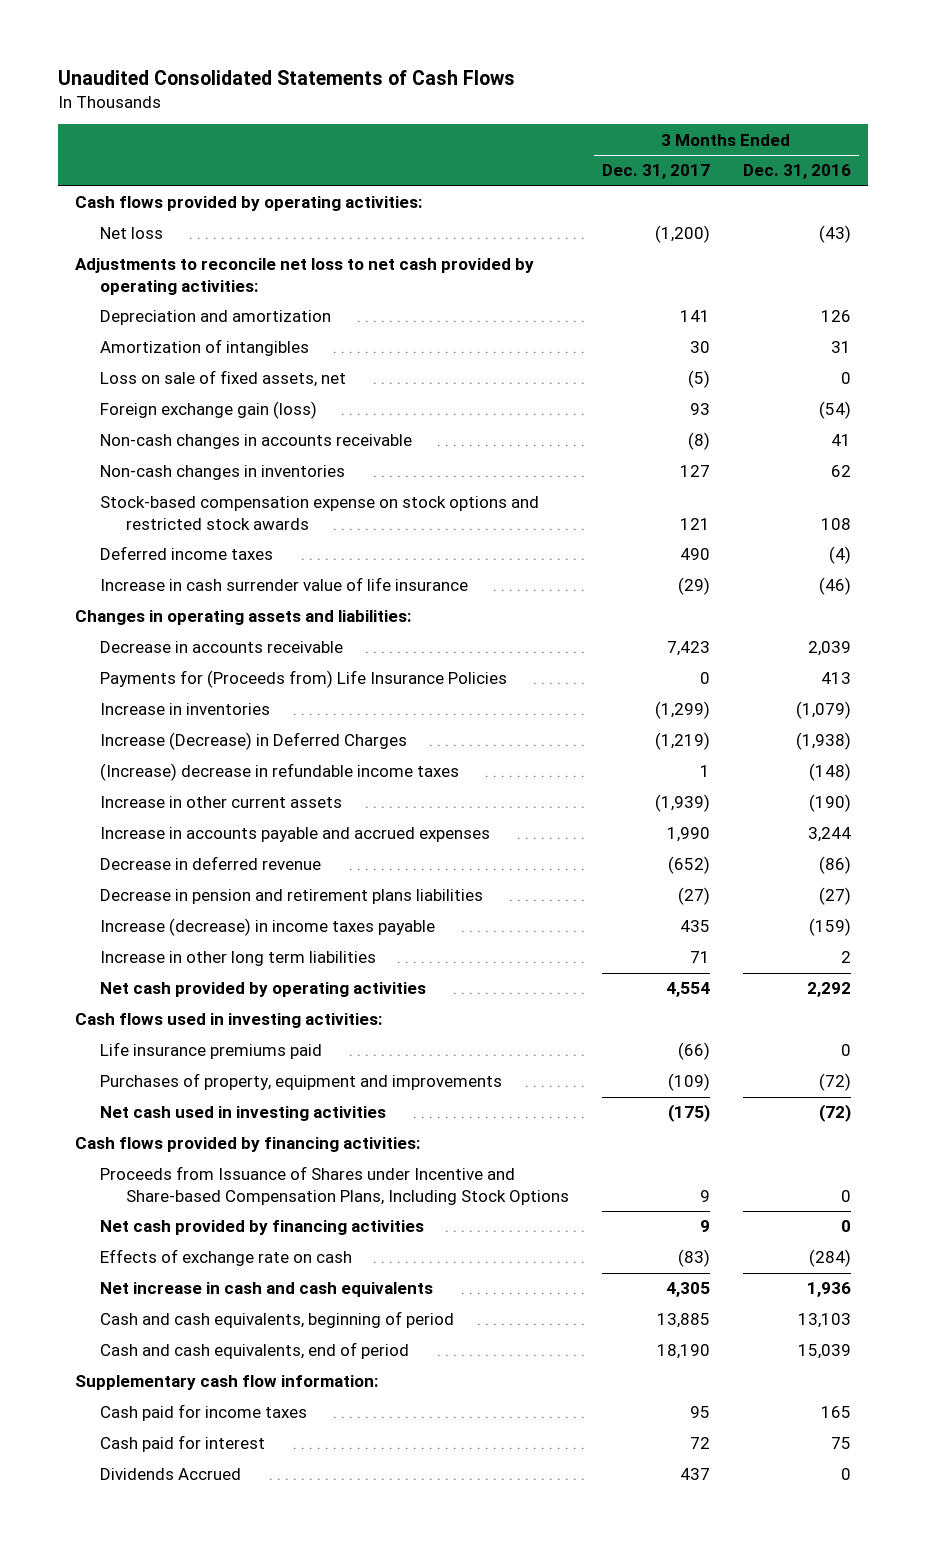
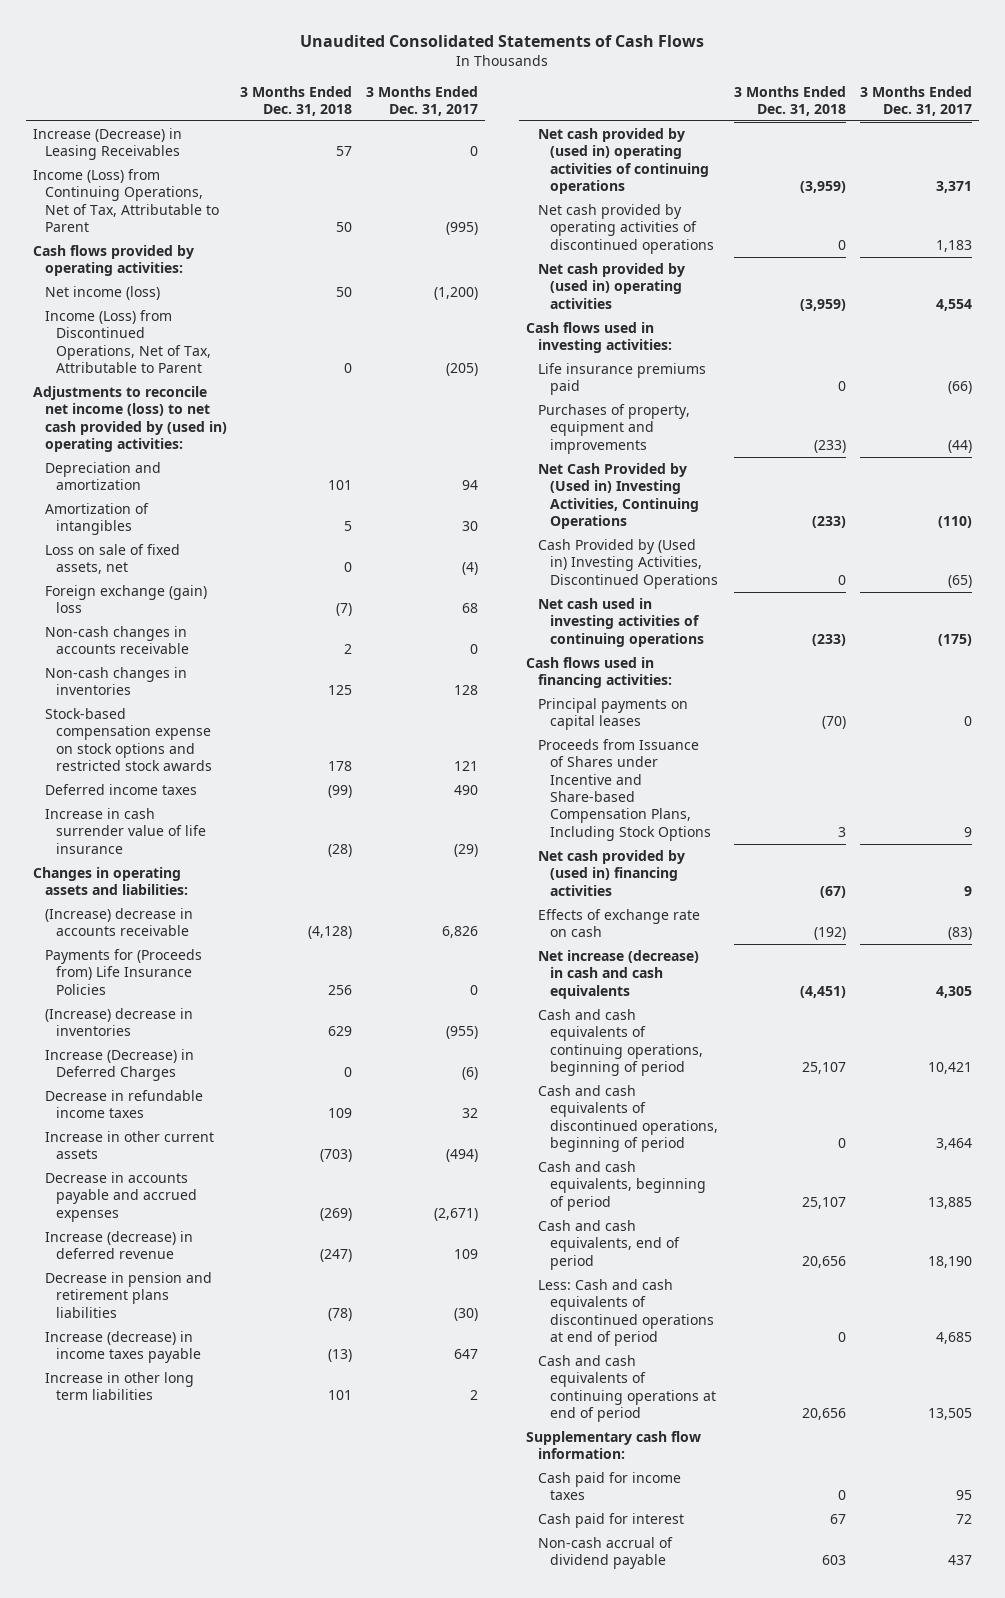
- | 3 Months Ended Dec. 31, 2017 | 3 Months Ended Dec. 31, 2016
+ | 3 Months Ended Dec. 31, 2018 | 3 Months Ended Dec. 31, 2017
+ Increase (Decrease) in Leasing Receivables | 57 | 0
+ Income (Loss) from Continuing Operations, Net of Tax, Attributable to Parent | 50 | (995)
- Net loss | (1,200) | (43)
- Adjustments to reconcile net loss to net cash provided by operating activities:
- Depreciation and amortization | 141 | 126
+ Net income (loss) | 50 | (1,200)
+ Income (Loss) from Discontinued Operations, Net of Tax, Attributable to Parent | 0 | (205)
+ Adjustments to reconcile net income (loss) to net cash provided by (used in) operating activities:
+ Depreciation and amortization | 101 | 94
- Loss on sale of fixed assets, net | (5) | 0
- Foreign exchange gain (loss) | 93 | (54)
- Non-cash changes in accounts receivable | (8) | 41
- Non-cash changes in inventories | 127 | 62
+ Loss on sale of fixed assets, net | 0 | (4)
+ Foreign exchange (gain) loss | (7) | 68
+ Non-cash changes in accounts receivable | 2 | 0
+ Non-cash changes in inventories | 125 | 128
- Decrease in accounts receivable | 7,423 | 2,039
+ (Increase) decrease in accounts receivable | (4,128) | 6,826
- Increase in inventories | (1,299) | (1,079)
- Increase (Decrease) in Deferred Charges | (1,219) | (1,938)
- (Increase) decrease in refundable income taxes | 1 | (148)
- Increase in other current assets | (1,939) | (190)
- Increase in accounts payable and accrued expenses | 1,990 | 3,244
- Decrease in deferred revenue | (652) | (86)
- Decrease in pension and retirement plans liabilities | (27) | (27)
- Increase (decrease) in income taxes payable | 435 | (159)
- Increase in other long term liabilities | 71 | 2
- Net cash provided by operating activities | 4,554 | 2,292
+ (Increase) decrease in inventories | 629 | (955)
+ Increase (Decrease) in Deferred Charges | 0 | (6)
+ Decrease in refundable income taxes | 109 | 32
+ Increase in other current assets | (703) | (494)
+ Decrease in accounts payable and accrued expenses | (269) | (2,671)
+ Increase (decrease) in deferred revenue | (247) | 109
+ Decrease in pension and retirement plans liabilities | (78) | (30)
+ Increase (decrease) in income taxes payable | (13) | 647
+ Increase in other long term liabilities | 101 | 2
+ Net cash provided by (used in) operating activities of continuing operations | (3,959) | 3,371
+ Net cash provided by operating activities of discontinued operations | 0 | 1,183
+ Net cash provided by (used in) operating activities | (3,959) | 4,554
- Purchases of property, equipment and improvements | (109) | (72)
- Net cash used in investing activities | (175) | (72)
- Cash flows provided by financing activities:
+ Purchases of property, equipment and improvements | (233) | (44)
+ Net Cash Provided by (Used in) Investing Activities, Continuing Operations | (233) | (110)
+ Cash Provided by (Used in) Investing Activities, Discontinued Operations | 0 | (65)
+ Net cash used in investing activities of continuing operations | (233) | (175)
+ Cash flows used in financing activities:
+ Principal payments on capital leases | (70) | 0
- Net cash provided by financing activities | 9 | 0
+ Net cash provided by (used in) financing activities | (67) | 9
- Net increase in cash and cash equivalents | 4,305 | 1,936
+ Net increase (decrease) in cash and cash equivalents | (4,451) | 4,305
+ Cash and cash equivalents of continuing operations, beginning of period | 25,107 | 10,421
+ Cash and cash equivalents of discontinued operations, beginning of period | 0 | 3,464
+ Less: Cash and cash equivalents of discontinued operations at end of period | 0 | 4,685
+ Cash and cash equivalents of continuing operations at end of period | 20,656 | 13,505
- Dividends Accrued | 437 | 0
+ Non-cash accrual of dividend payable | 603 | 437

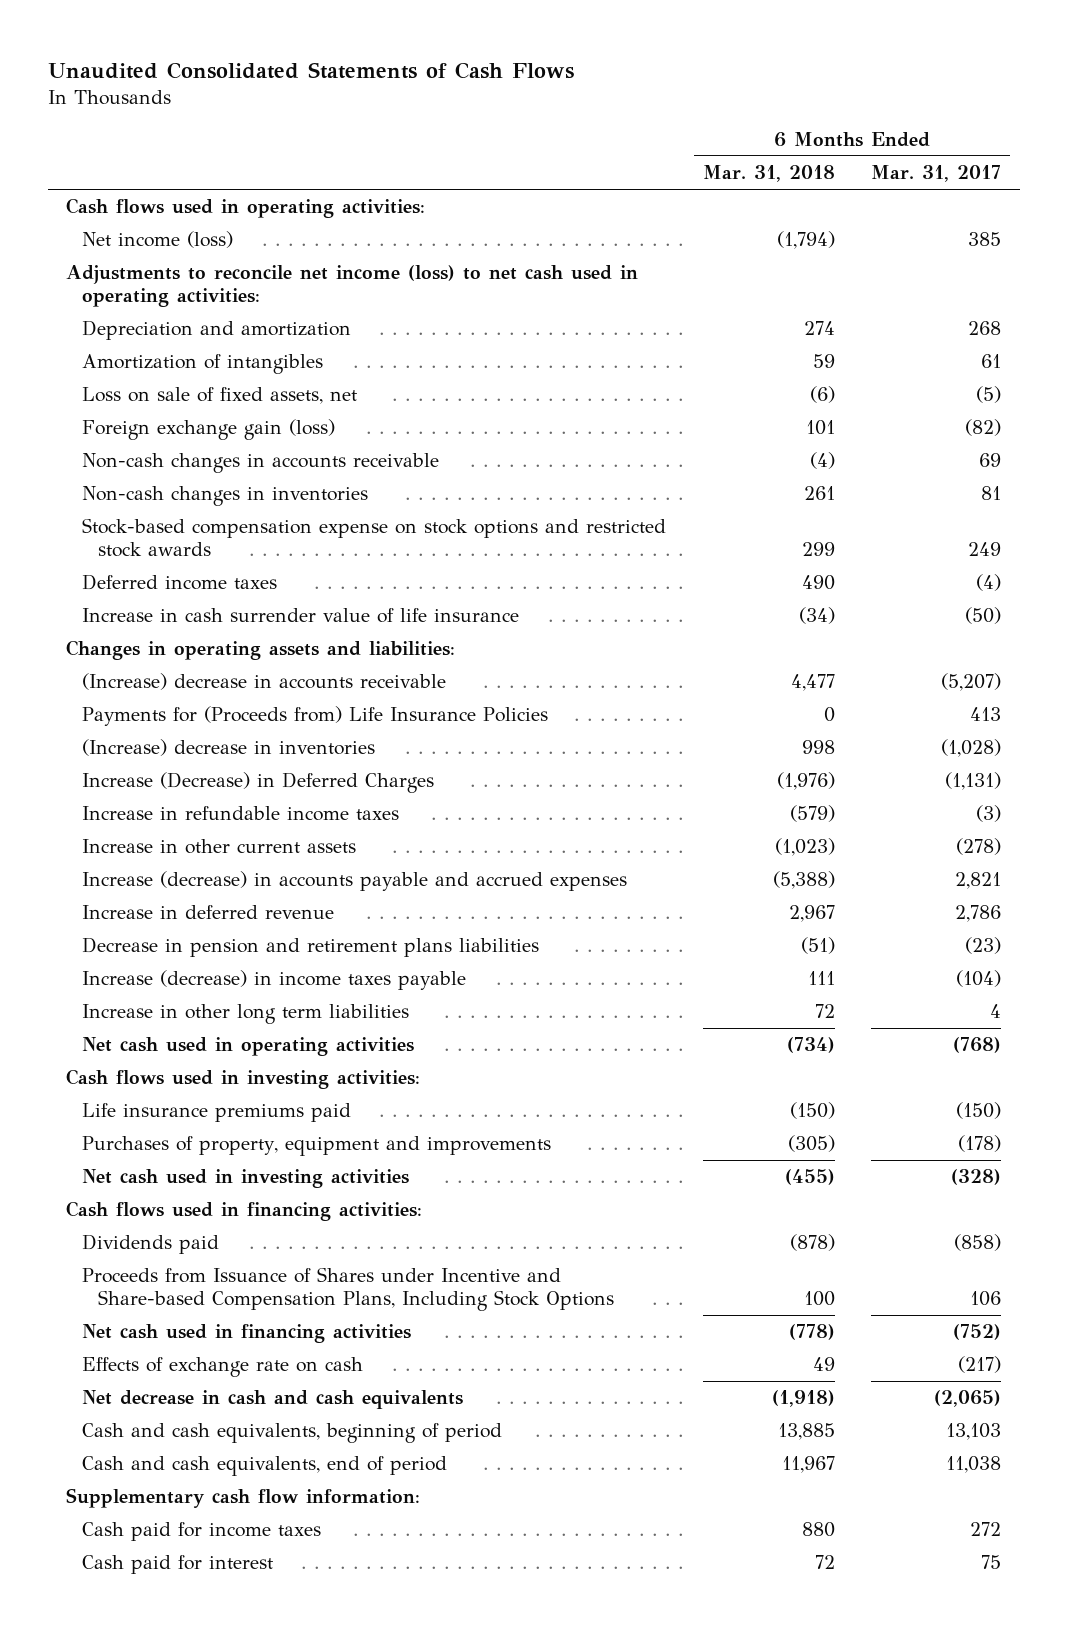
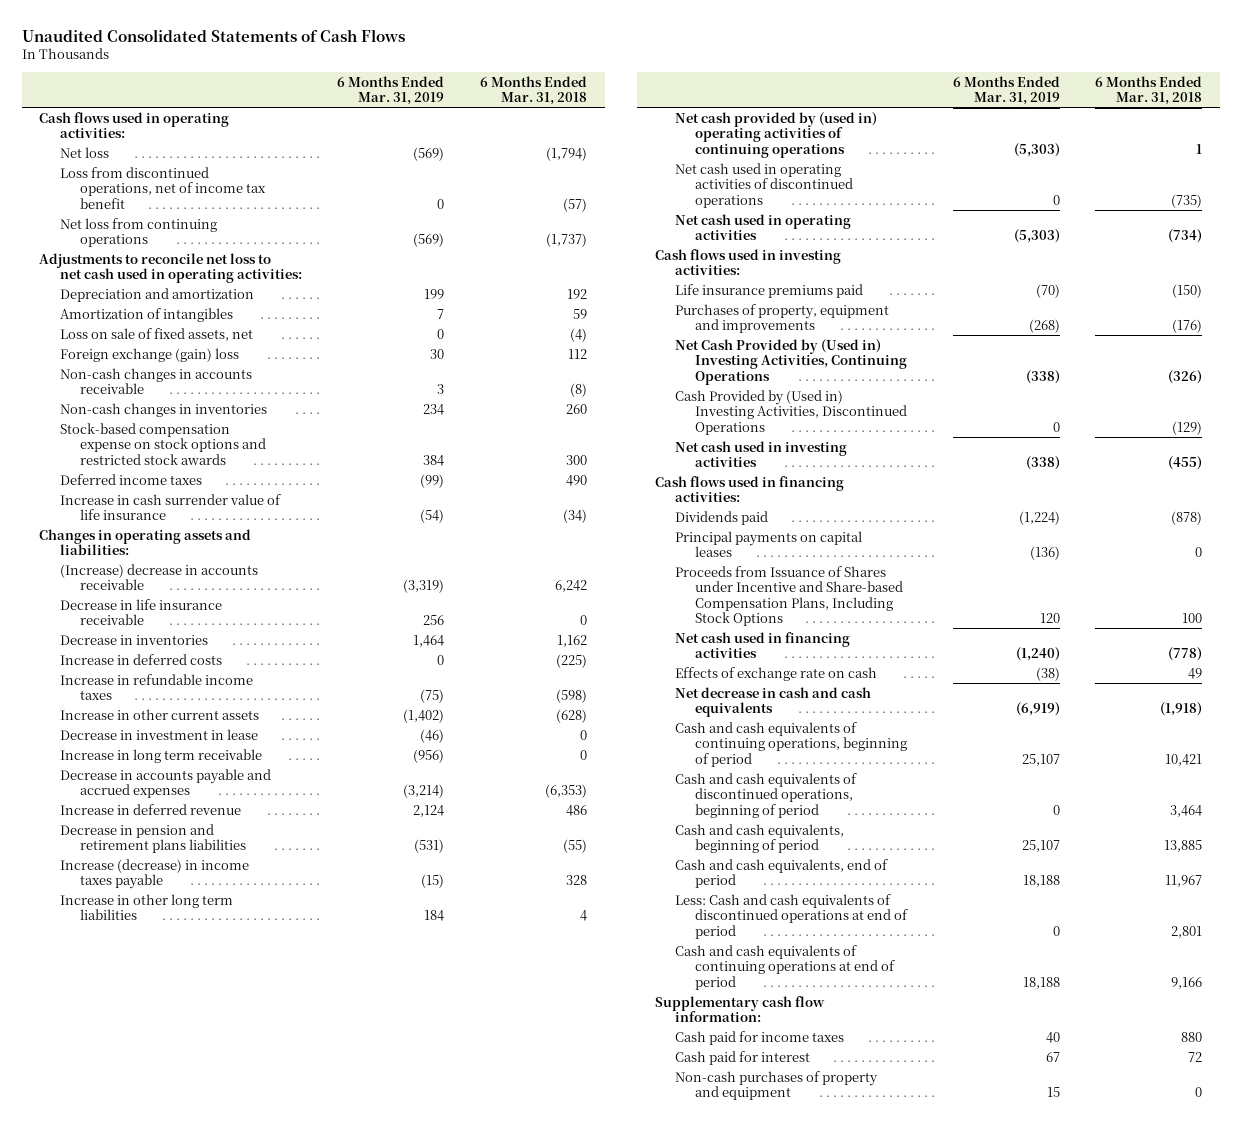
- | 6 Months Ended Mar. 31, 2018 | 6 Months Ended Mar. 31, 2017
+ | 6 Months Ended Mar. 31, 2019 | 6 Months Ended Mar. 31, 2018
- Net income (loss) | (1,794) | 385
- Adjustments to reconcile net income (loss) to net cash used in operating activities:
- Depreciation and amortization | 274 | 268
+ Net loss | (569) | (1,794)
+ Loss from discontinued operations, net of income tax benefit | 0 | (57)
+ Net loss from continuing operations | (569) | (1,737)
+ Adjustments to reconcile net loss to net cash used in operating activities:
+ Depreciation and amortization | 199 | 192
- Loss on sale of fixed assets, net | (6) | (5)
- Foreign exchange gain (loss) | 101 | (82)
- Non-cash changes in accounts receivable | (4) | 69
- Non-cash changes in inventories | 261 | 81
- Stock-based compensation expense on stock options and restricted stock awards | 299 | 249
+ Loss on sale of fixed assets, net | 0 | (4)
+ Foreign exchange (gain) loss | 30 | 112
+ Non-cash changes in accounts receivable | 3 | (8)
+ Non-cash changes in inventories | 234 | 260
+ Stock-based compensation expense on stock options and restricted stock awards | 384 | 300
- (Increase) decrease in accounts receivable | 4,477 | (5,207)
- Payments for (Proceeds from) Life Insurance Policies | 0 | 413
- (Increase) decrease in inventories | 998 | (1,028)
- Increase (Decrease) in Deferred Charges | (1,976) | (1,131)
- Increase in refundable income taxes | (579) | (3)
- Increase in other current assets | (1,023) | (278)
- Increase (decrease) in accounts payable and accrued expenses | (5,388) | 2,821
- Increase in deferred revenue | 2,967 | 2,786
- Decrease in pension and retirement plans liabilities | (51) | (23)
- Increase (decrease) in income taxes payable | 111 | (104)
- Increase in other long term liabilities | 72 | 4
+ (Increase) decrease in accounts receivable | (3,319) | 6,242
+ Decrease in life insurance receivable | 256 | 0
+ Decrease in inventories | 1,464 | 1,162
+ Increase in deferred costs | 0 | (225)
+ Increase in refundable income taxes | (75) | (598)
+ Increase in other current assets | (1,402) | (628)
+ Decrease in investment in lease | (46) | 0
+ Increase in long term receivable | (956) | 0
+ Decrease in accounts payable and accrued expenses | (3,214) | (6,353)
+ Increase in deferred revenue | 2,124 | 486
+ Decrease in pension and retirement plans liabilities | (531) | (55)
+ Increase (decrease) in income taxes payable | (15) | 328
+ Increase in other long term liabilities | 184 | 4
+ Net cash provided by (used in) operating activities of continuing operations | (5,303) | 1
+ Net cash used in operating activities of discontinued operations | 0 | (735)
- Purchases of property, equipment and improvements | (305) | (178)
+ Purchases of property, equipment and improvements | (268) | (176)
+ Net Cash Provided by (Used in) Investing Activities, Continuing Operations | (338) | (326)
+ Cash Provided by (Used in) Investing Activities, Discontinued Operations | 0 | (129)
+ Principal payments on capital leases | (136) | 0
+ Cash and cash equivalents of continuing operations, beginning of period | 25,107 | 10,421
+ Cash and cash equivalents of discontinued operations, beginning of period | 0 | 3,464
+ Less: Cash and cash equivalents of discontinued operations at end of period | 0 | 2,801
+ Cash and cash equivalents of continuing operations at end of period | 18,188 | 9,166
+ Non-cash purchases of property and equipment | 15 | 0

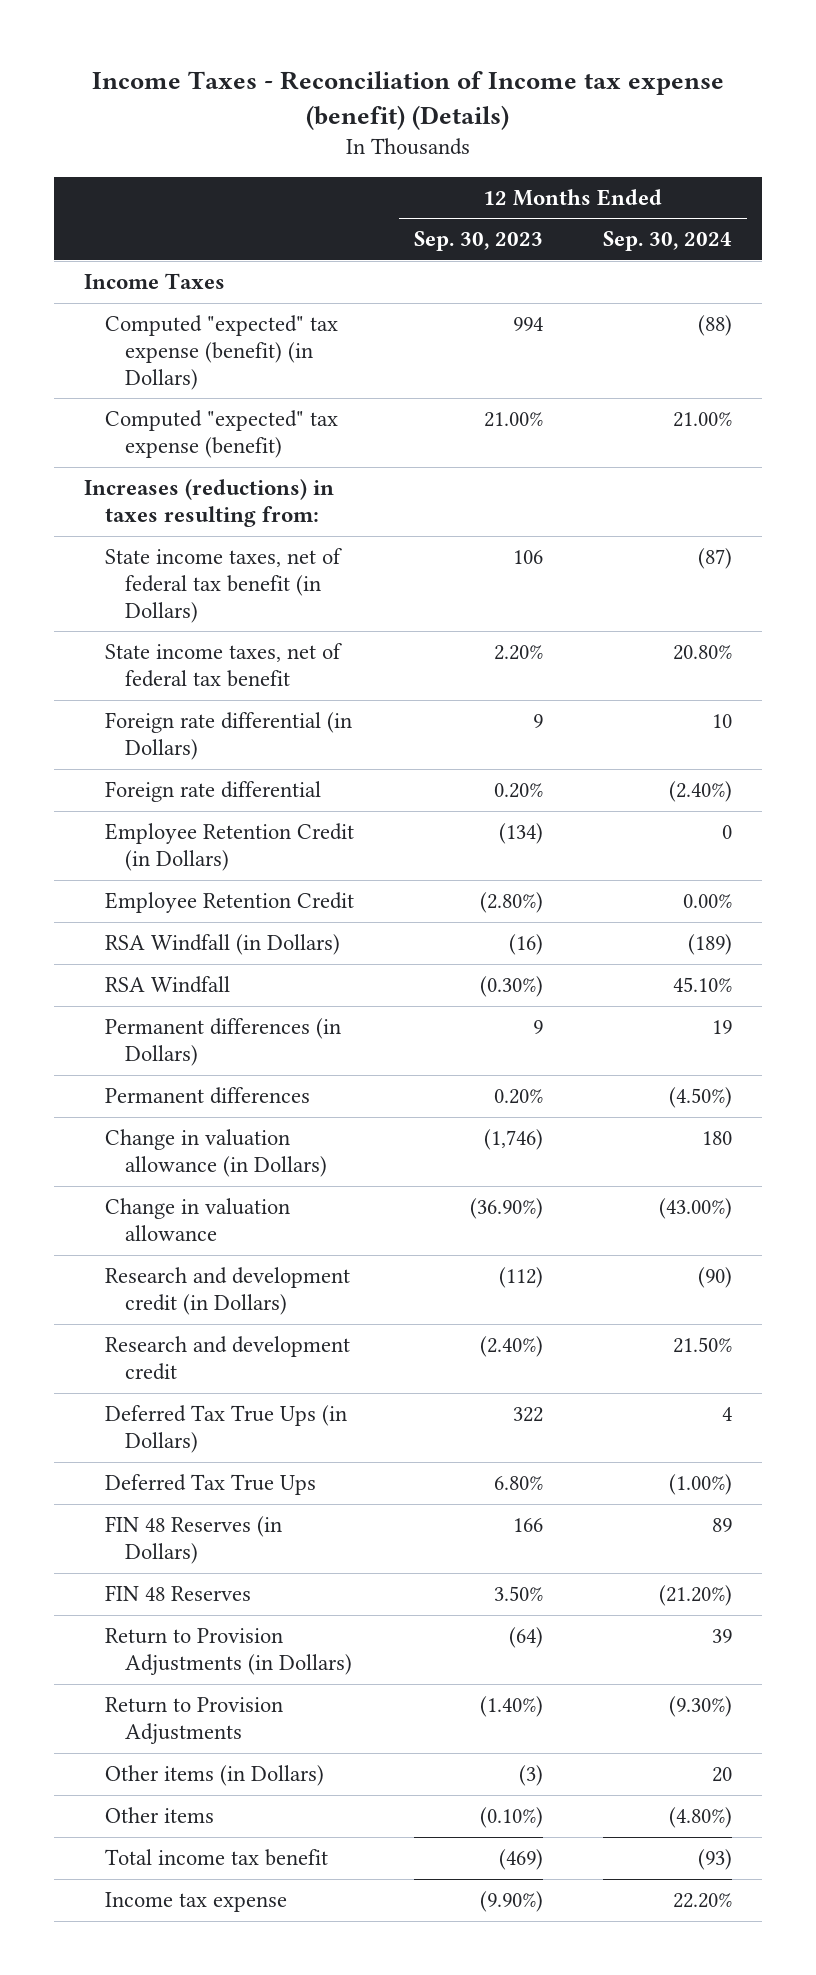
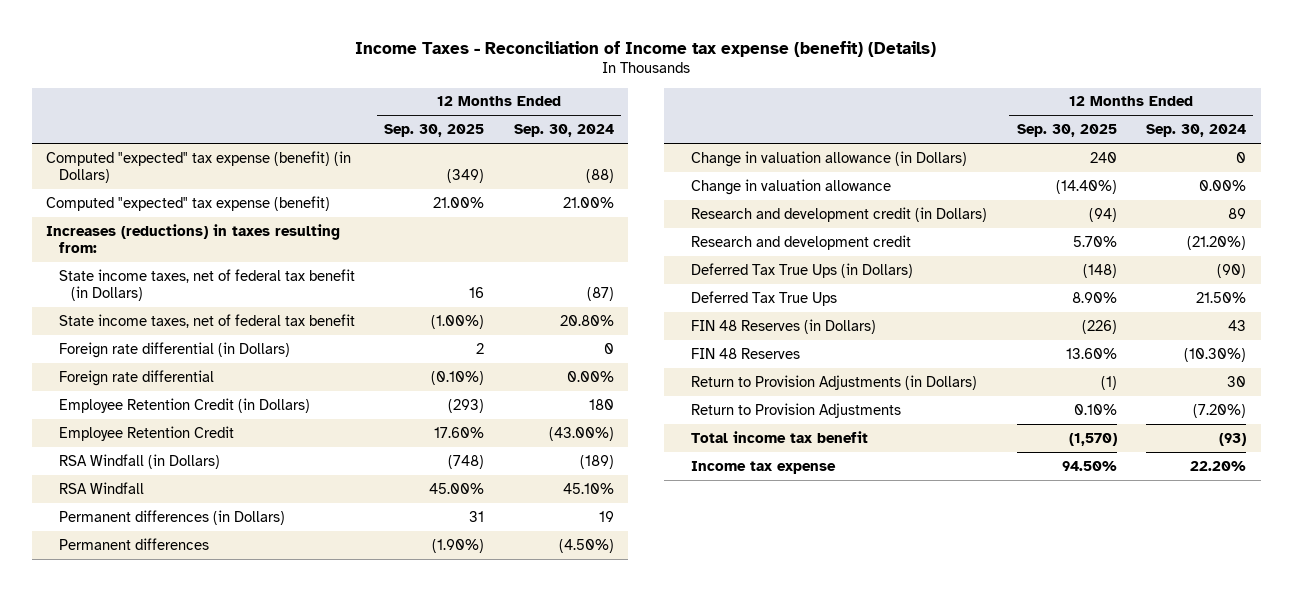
- | 12 Months Ended Sep. 30, 2023 | 12 Months Ended Sep. 30, 2024
+ | 12 Months Ended Sep. 30, 2025 | 12 Months Ended Sep. 30, 2024
- Income Taxes
- Foreign rate differential (in Dollars) | 9 | 10
- Foreign rate differential | 0.20% | (2.40%)
- Employee Retention Credit (in Dollars) | (134) | 0
- Employee Retention Credit | (2.80%) | 0.00%
+ Foreign rate differential (in Dollars) | 2 | 0
+ Foreign rate differential | (0.10%) | 0.00%
+ Employee Retention Credit (in Dollars) | (293) | 180
+ Employee Retention Credit | 17.60% | (43.00%)
- Change in valuation allowance (in Dollars) | (1,746) | 180
- Change in valuation allowance | (36.90%) | (43.00%)
- Research and development credit (in Dollars) | (112) | (90)
- Research and development credit | (2.40%) | 21.50%
- Deferred Tax True Ups (in Dollars) | 322 | 4
- Deferred Tax True Ups | 6.80% | (1.00%)
- FIN 48 Reserves (in Dollars) | 166 | 89
- FIN 48 Reserves | 3.50% | (21.20%)
- Return to Provision Adjustments (in Dollars) | (64) | 39
- Return to Provision Adjustments | (1.40%) | (9.30%)
- Other items (in Dollars) | (3) | 20
- Other items | (0.10%) | (4.80%)
+ Change in valuation allowance (in Dollars) | 240 | 0
+ Change in valuation allowance | (14.40%) | 0.00%
+ Research and development credit (in Dollars) | (94) | 89
+ Research and development credit | 5.70% | (21.20%)
+ Deferred Tax True Ups (in Dollars) | (148) | (90)
+ Deferred Tax True Ups | 8.90% | 21.50%
+ FIN 48 Reserves (in Dollars) | (226) | 43
+ FIN 48 Reserves | 13.60% | (10.30%)
+ Return to Provision Adjustments (in Dollars) | (1) | 30
+ Return to Provision Adjustments | 0.10% | (7.20%)

